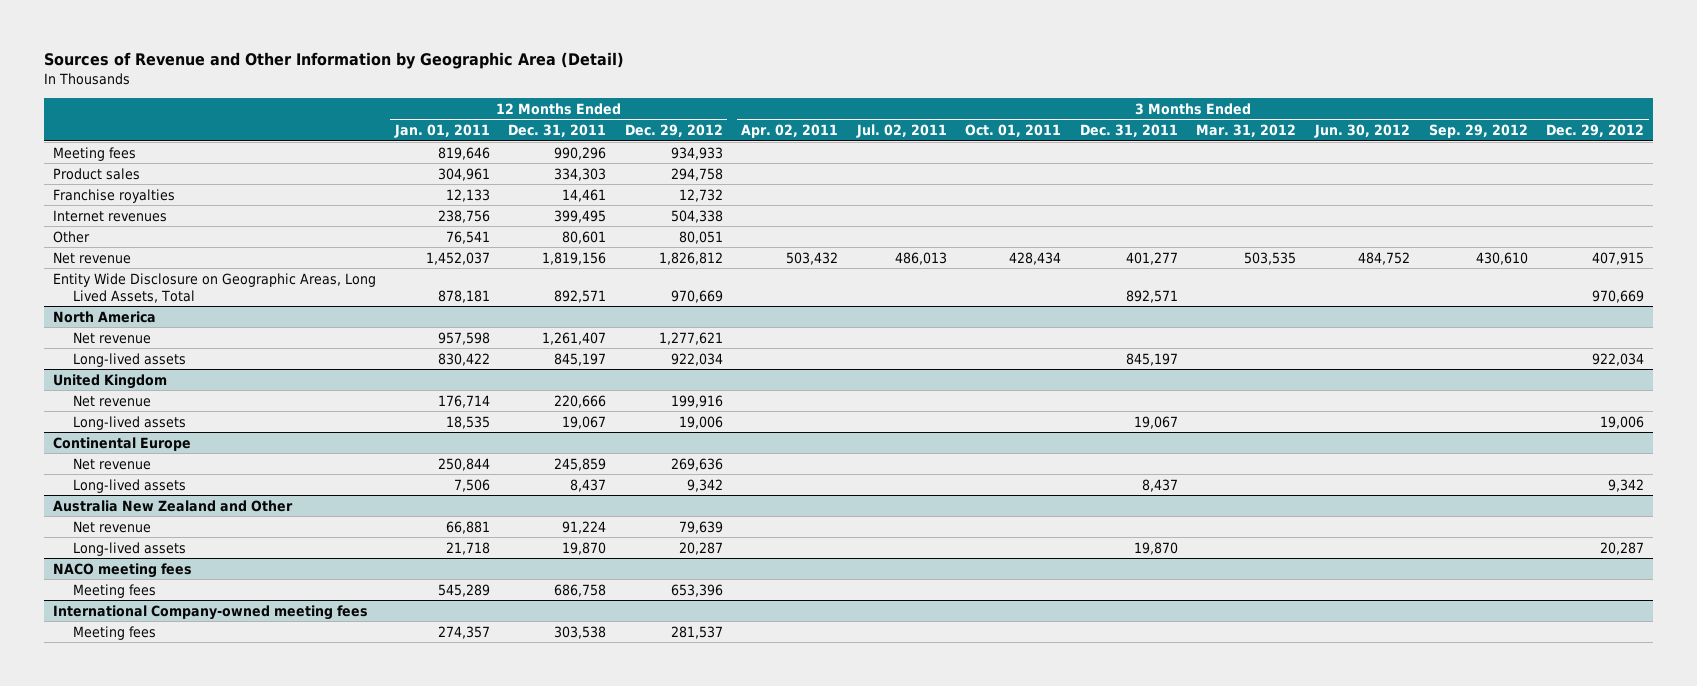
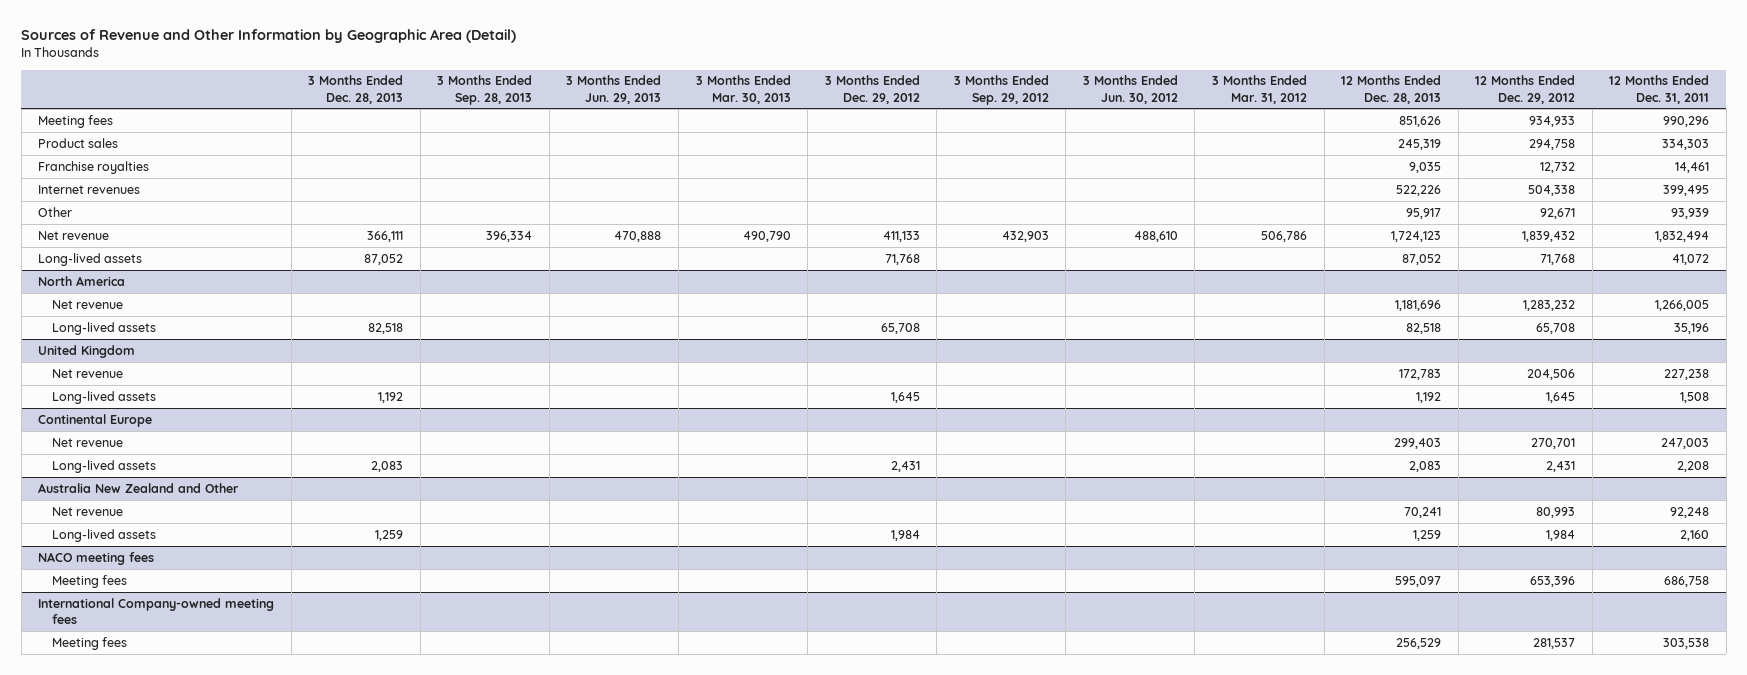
- | 12 Months Ended Jan. 01, 2011 | 12 Months Ended Dec. 31, 2011 | 12 Months Ended Dec. 29, 2012 | 3 Months Ended Apr. 02, 2011 | 3 Months Ended Jul. 02, 2011 | 3 Months Ended Oct. 01, 2011 | 3 Months Ended Dec. 31, 2011 | 3 Months Ended Mar. 31, 2012 | 3 Months Ended Jun. 30, 2012 | 3 Months Ended Sep. 29, 2012 | 3 Months Ended Dec. 29, 2012
+ | 3 Months Ended Dec. 28, 2013 | 3 Months Ended Sep. 28, 2013 | 3 Months Ended Jun. 29, 2013 | 3 Months Ended Mar. 30, 2013 | 3 Months Ended Dec. 29, 2012 | 3 Months Ended Sep. 29, 2012 | 3 Months Ended Jun. 30, 2012 | 3 Months Ended Mar. 31, 2012 | 12 Months Ended Dec. 28, 2013 | 12 Months Ended Dec. 29, 2012 | 12 Months Ended Dec. 31, 2011
- Other | 76,541 | 80,601 | 80,051 | | | | | | | |
- Net revenue | 1,452,037 | 1,819,156 | 1,826,812 | 503,432 | 486,013 | 428,434 | 401,277 | 503,535 | 484,752 | 430,610 | 407,915
- Entity Wide Disclosure on Geographic Areas, Long Lived Assets, Total | 878,181 | 892,571 | 970,669 | | | | 892,571 | | | | 970,669
+ Other | | | | | | | | | 95,917 | 92,671 | 93,939
+ Net revenue | 366,111 | 396,334 | 470,888 | 490,790 | 411,133 | 432,903 | 488,610 | 506,786 | 1,724,123 | 1,839,432 | 1,832,494
+ Long-lived assets | 87,052 | | | | 71,768 | | | | 87,052 | 71,768 | 41,072
@ North America
- Net revenue | 957,598 | 1,261,407 | 1,277,621 | | | | | | | |
- Long-lived assets | 830,422 | 845,197 | 922,034 | | | | 845,197 | | | | 922,034
+ Net revenue | | | | | | | | | 1,181,696 | 1,283,232 | 1,266,005
+ Long-lived assets | 82,518 | | | | 65,708 | | | | 82,518 | 65,708 | 35,196
@ United Kingdom
- Net revenue | 176,714 | 220,666 | 199,916 | | | | | | | |
- Long-lived assets | 18,535 | 19,067 | 19,006 | | | | 19,067 | | | | 19,006
+ Net revenue | | | | | | | | | 172,783 | 204,506 | 227,238
+ Long-lived assets | 1,192 | | | | 1,645 | | | | 1,192 | 1,645 | 1,508
@ Continental Europe
- Net revenue | 250,844 | 245,859 | 269,636 | | | | | | | |
- Long-lived assets | 7,506 | 8,437 | 9,342 | | | | 8,437 | | | | 9,342
+ Net revenue | | | | | | | | | 299,403 | 270,701 | 247,003
+ Long-lived assets | 2,083 | | | | 2,431 | | | | 2,083 | 2,431 | 2,208
@ Australia New Zealand and Other
- Net revenue | 66,881 | 91,224 | 79,639 | | | | | | | |
- Long-lived assets | 21,718 | 19,870 | 20,287 | | | | 19,870 | | | | 20,287
+ Net revenue | | | | | | | | | 70,241 | 80,993 | 92,248
+ Long-lived assets | 1,259 | | | | 1,984 | | | | 1,259 | 1,984 | 2,160

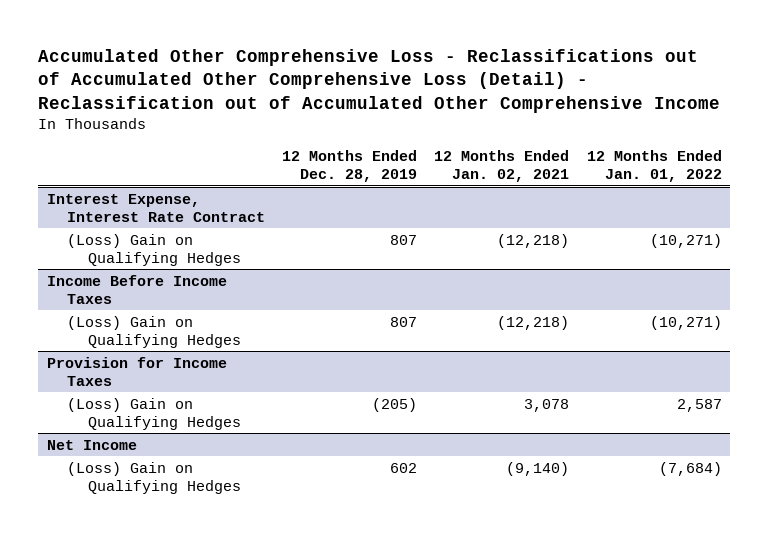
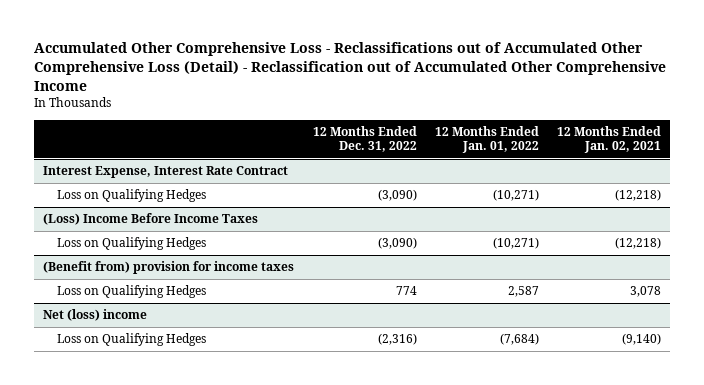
- | 12 Months Ended Dec. 28, 2019 | 12 Months Ended Jan. 02, 2021 | 12 Months Ended Jan. 01, 2022
+ | 12 Months Ended Dec. 31, 2022 | 12 Months Ended Jan. 01, 2022 | 12 Months Ended Jan. 02, 2021
@ Interest Expense, Interest Rate Contract
- (Loss) Gain on Qualifying Hedges | 807 | (12,218) | (10,271)
- Income Before Income Taxes
- (Loss) Gain on Qualifying Hedges | 807 | (12,218) | (10,271)
- Provision for Income Taxes
- (Loss) Gain on Qualifying Hedges | (205) | 3,078 | 2,587
- Net Income
- (Loss) Gain on Qualifying Hedges | 602 | (9,140) | (7,684)
@ Interest Expense, Interest Rate Contract
+ Loss on Qualifying Hedges | (3,090) | (10,271) | (12,218)
+ (Loss) Income Before Income Taxes
+ Loss on Qualifying Hedges | (3,090) | (10,271) | (12,218)
+ (Benefit from) provision for income taxes
+ Loss on Qualifying Hedges | 774 | 2,587 | 3,078
+ Net (loss) income
+ Loss on Qualifying Hedges | (2,316) | (7,684) | (9,140)

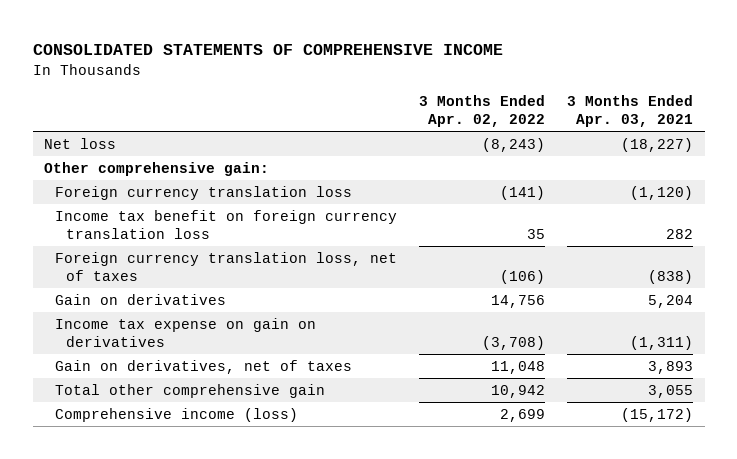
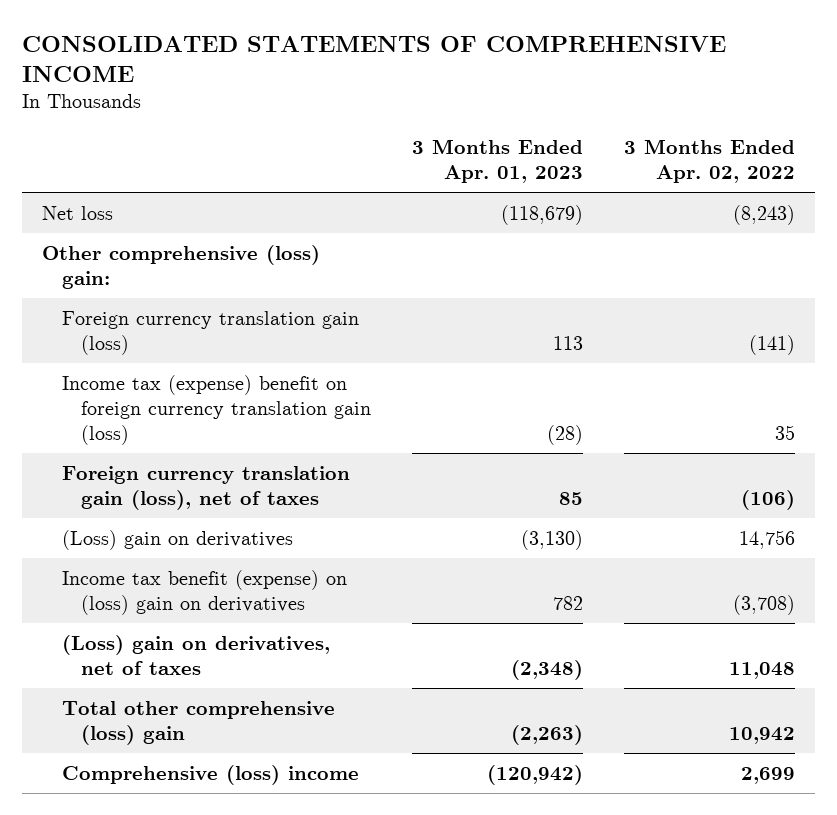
- | 3 Months Ended Apr. 02, 2022 | 3 Months Ended Apr. 03, 2021
+ | 3 Months Ended Apr. 01, 2023 | 3 Months Ended Apr. 02, 2022
- Other comprehensive gain:
- Foreign currency translation loss | (141) | (1,120)
- Income tax benefit on foreign currency translation loss | 35 | 282
- Foreign currency translation loss, net of taxes | (106) | (838)
- Gain on derivatives | 14,756 | 5,204
- Income tax expense on gain on derivatives | (3,708) | (1,311)
- Gain on derivatives, net of taxes | 11,048 | 3,893
- Total other comprehensive gain | 10,942 | 3,055
- Comprehensive income (loss) | 2,699 | (15,172)
+ Other comprehensive (loss) gain:
+ Foreign currency translation gain (loss) | 113 | (141)
+ Income tax (expense) benefit on foreign currency translation gain (loss) | (28) | 35
+ Foreign currency translation gain (loss), net of taxes | 85 | (106)
+ (Loss) gain on derivatives | (3,130) | 14,756
+ Income tax benefit (expense) on (loss) gain on derivatives | 782 | (3,708)
+ (Loss) gain on derivatives, net of taxes | (2,348) | 11,048
+ Total other comprehensive (loss) gain | (2,263) | 10,942
+ Comprehensive (loss) income | (120,942) | 2,699

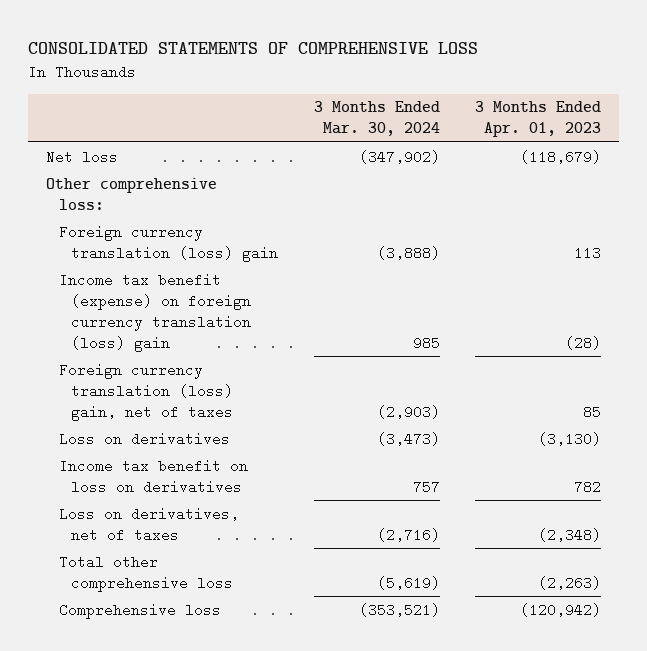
- CONSOLIDATED STATEMENTS OF COMPREHENSIVE INCOME
+ CONSOLIDATED STATEMENTS OF COMPREHENSIVE LOSS
- | 3 Months Ended Apr. 01, 2023 | 3 Months Ended Apr. 02, 2022
+ | 3 Months Ended Mar. 30, 2024 | 3 Months Ended Apr. 01, 2023
- Other comprehensive (loss) gain:
- Foreign currency translation gain (loss) | 113 | (141)
- Income tax (expense) benefit on foreign currency translation gain (loss) | (28) | 35
- Foreign currency translation gain (loss), net of taxes | 85 | (106)
- (Loss) gain on derivatives | (3,130) | 14,756
- Income tax benefit (expense) on (loss) gain on derivatives | 782 | (3,708)
- (Loss) gain on derivatives, net of taxes | (2,348) | 11,048
- Total other comprehensive (loss) gain | (2,263) | 10,942
- Comprehensive (loss) income | (120,942) | 2,699
+ Other comprehensive loss:
+ Foreign currency translation (loss) gain | (3,888) | 113
+ Income tax benefit (expense) on foreign currency translation (loss) gain | 985 | (28)
+ Foreign currency translation (loss) gain, net of taxes | (2,903) | 85
+ Loss on derivatives | (3,473) | (3,130)
+ Income tax benefit on loss on derivatives | 757 | 782
+ Loss on derivatives, net of taxes | (2,716) | (2,348)
+ Total other comprehensive loss | (5,619) | (2,263)
+ Comprehensive loss | (353,521) | (120,942)

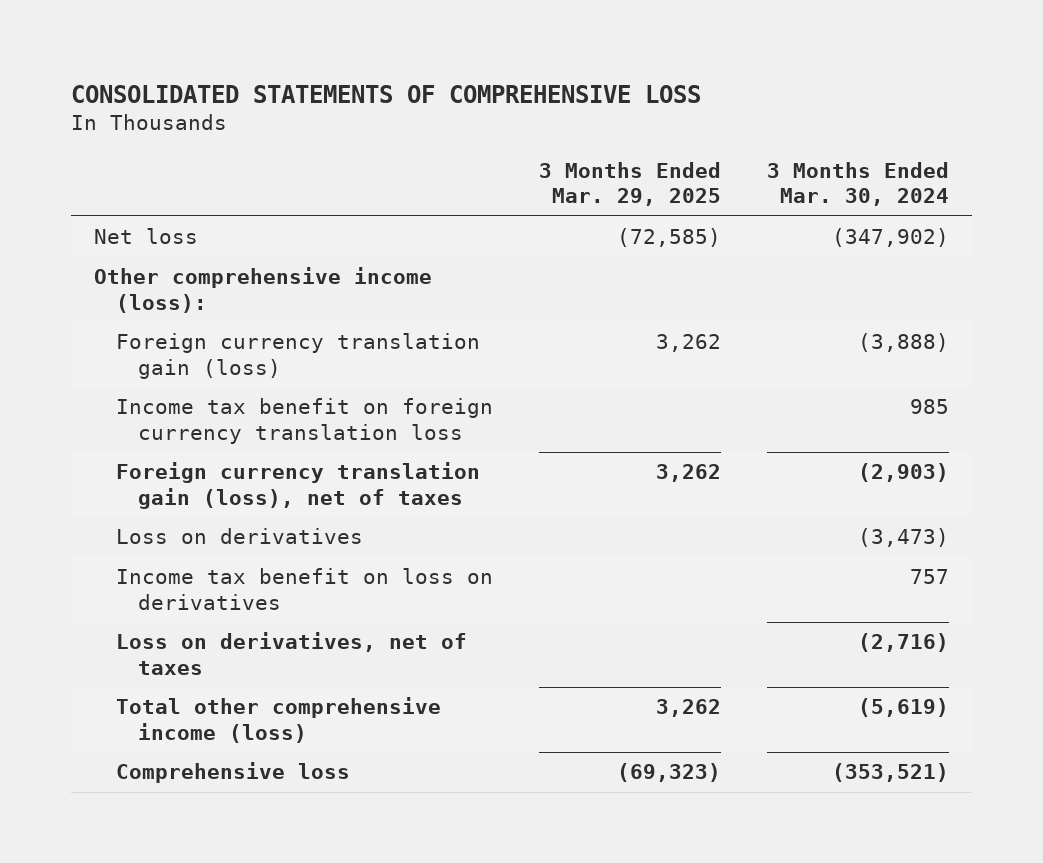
- | 3 Months Ended Mar. 30, 2024 | 3 Months Ended Apr. 01, 2023
+ | 3 Months Ended Mar. 29, 2025 | 3 Months Ended Mar. 30, 2024
- Other comprehensive loss:
- Foreign currency translation (loss) gain | (3,888) | 113
- Income tax benefit (expense) on foreign currency translation (loss) gain | 985 | (28)
- Foreign currency translation (loss) gain, net of taxes | (2,903) | 85
+ Other comprehensive income (loss):
+ Foreign currency translation gain (loss) | 3,262 | (3,888)
+ Income tax benefit on foreign currency translation loss | | 985
+ Foreign currency translation gain (loss), net of taxes | 3,262 | (2,903)
- Total other comprehensive loss | (5,619) | (2,263)
+ Total other comprehensive income (loss) | 3,262 | (5,619)

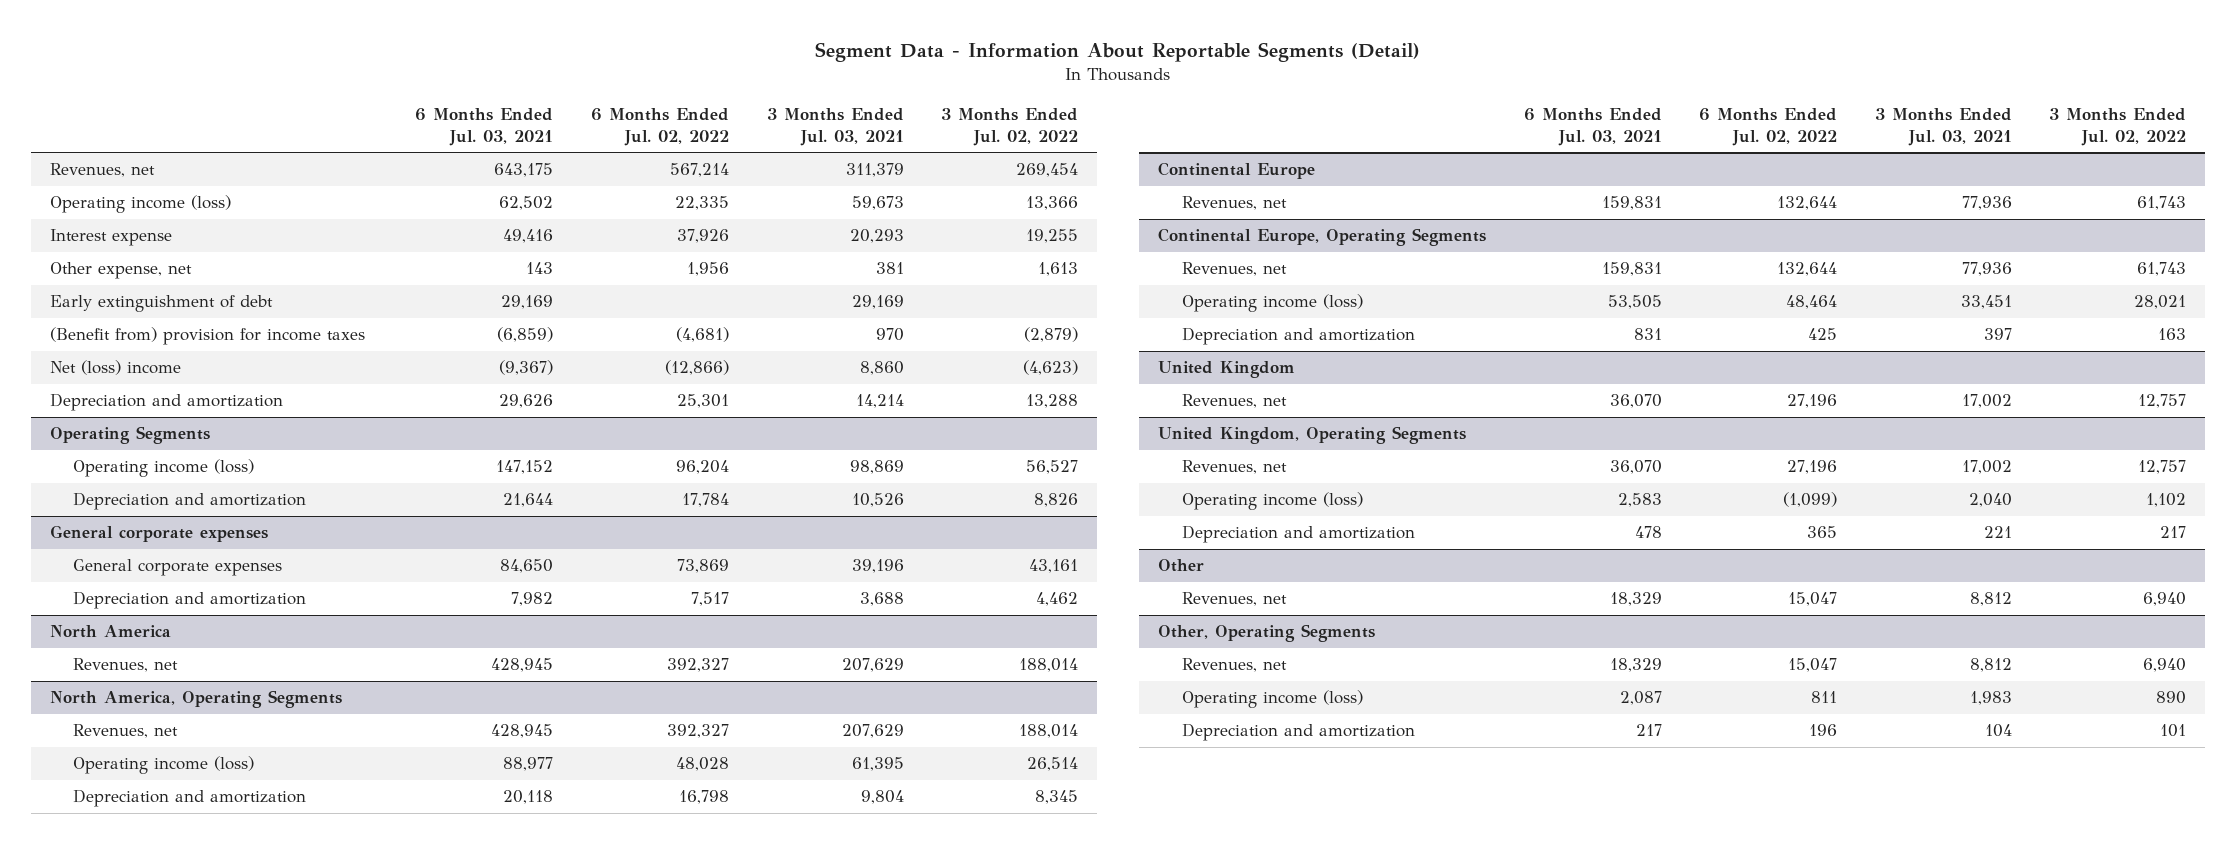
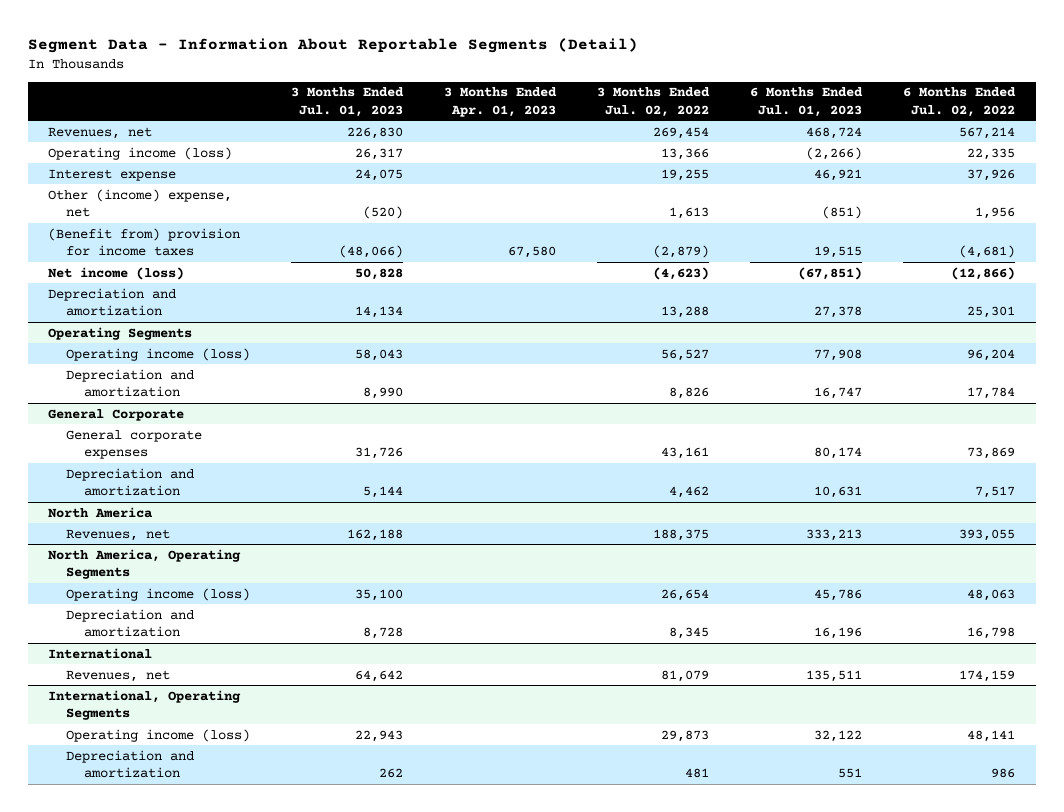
- | 6 Months Ended Jul. 03, 2021 | 6 Months Ended Jul. 02, 2022 | 3 Months Ended Jul. 03, 2021 | 3 Months Ended Jul. 02, 2022
+ | 3 Months Ended Jul. 01, 2023 | 3 Months Ended Apr. 01, 2023 | 3 Months Ended Jul. 02, 2022 | 6 Months Ended Jul. 01, 2023 | 6 Months Ended Jul. 02, 2022
- Other expense, net | 143 | 1,956 | 381 | 1,613
- Early extinguishment of debt | 29,169 | | 29,169 |
+ Other (income) expense, net | (520) | | 1,613 | (851) | 1,956
- Net (loss) income | (9,367) | (12,866) | 8,860 | (4,623)
+ Net income (loss) | 50,828 | | (4,623) | (67,851) | (12,866)
- General corporate expenses
+ General Corporate
@ North America
- Revenues, net | 428,945 | 392,327 | 207,629 | 188,014
+ Revenues, net | 162,188 | | 188,375 | 333,213 | 393,055
@ North America, Operating Segments
- Revenues, net | 428,945 | 392,327 | 207,629 | 188,014
- Operating income (loss) | 88,977 | 48,028 | 61,395 | 26,514
+ Operating income (loss) | 35,100 | | 26,654 | 45,786 | 48,063
- Continental Europe
- Revenues, net | 159,831 | 132,644 | 77,936 | 61,743
- Continental Europe, Operating Segments
- Revenues, net | 159,831 | 132,644 | 77,936 | 61,743
- Operating income (loss) | 53,505 | 48,464 | 33,451 | 28,021
- Depreciation and amortization | 831 | 425 | 397 | 163
- United Kingdom
- Revenues, net | 36,070 | 27,196 | 17,002 | 12,757
- United Kingdom, Operating Segments
- Revenues, net | 36,070 | 27,196 | 17,002 | 12,757
- Operating income (loss) | 2,583 | (1,099) | 2,040 | 1,102
- Depreciation and amortization | 478 | 365 | 221 | 217
- Other
- Revenues, net | 18,329 | 15,047 | 8,812 | 6,940
- Other, Operating Segments
- Revenues, net | 18,329 | 15,047 | 8,812 | 6,940
- Operating income (loss) | 2,087 | 811 | 1,983 | 890
- Depreciation and amortization | 217 | 196 | 104 | 101
+ International
+ Revenues, net | 64,642 | | 81,079 | 135,511 | 174,159
+ International, Operating Segments
+ Operating income (loss) | 22,943 | | 29,873 | 32,122 | 48,141
+ Depreciation and amortization | 262 | | 481 | 551 | 986

